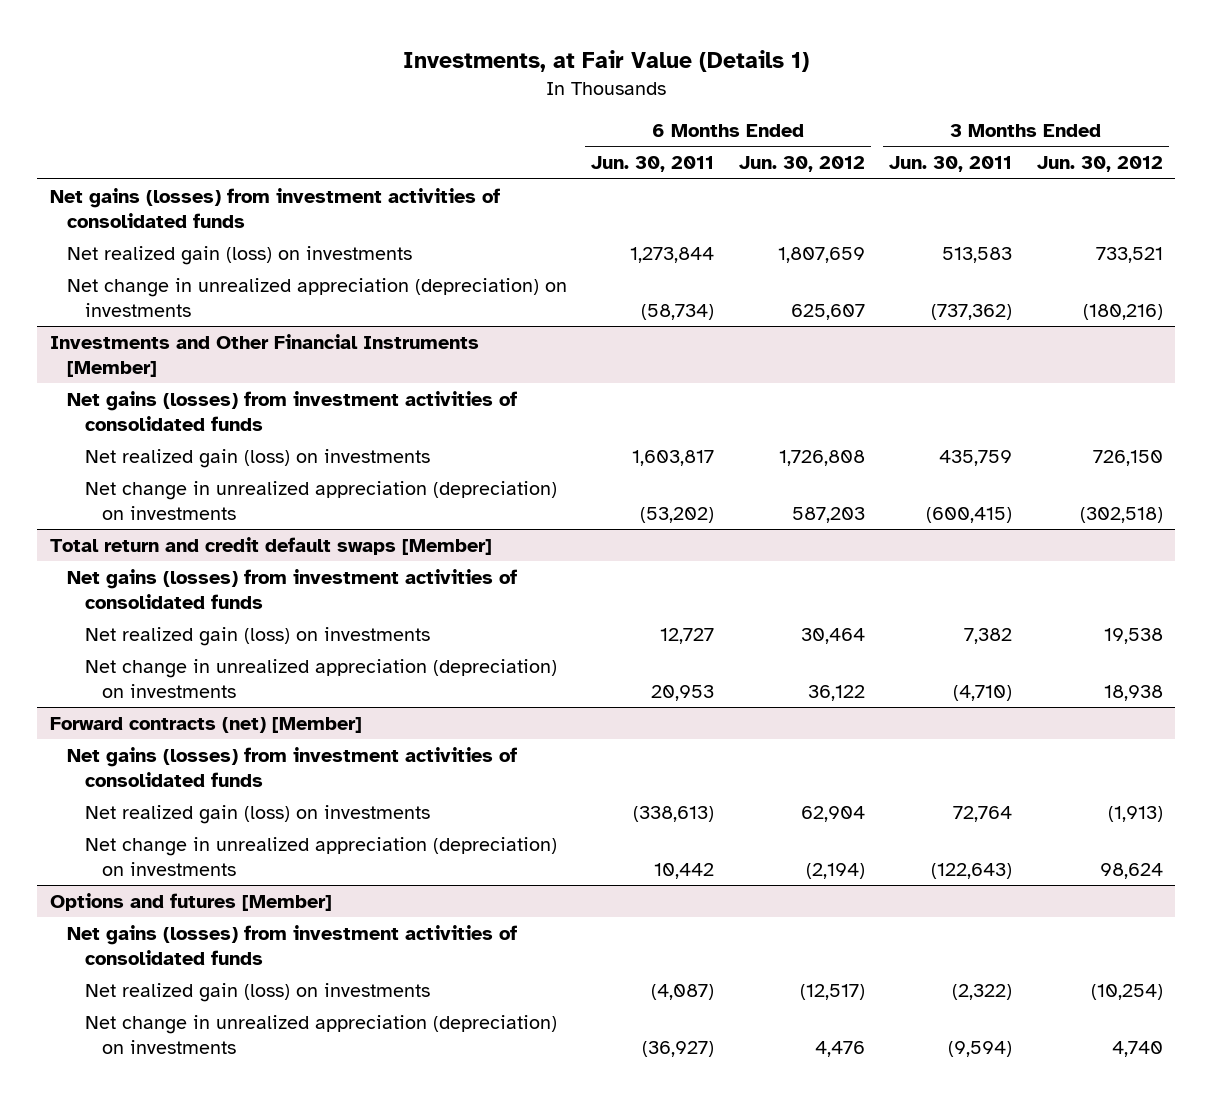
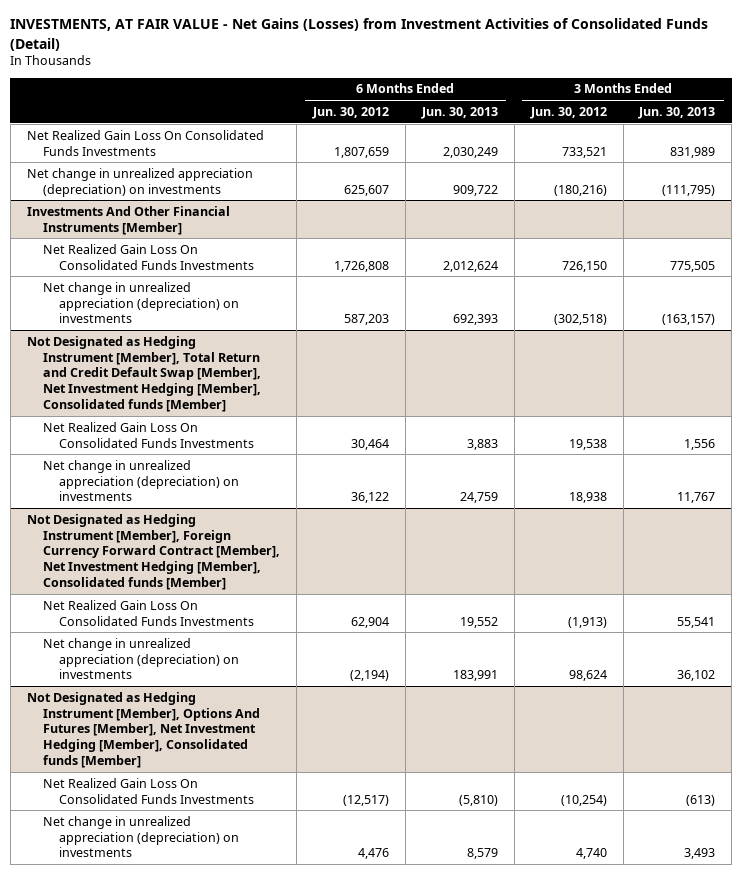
- Investments, at Fair Value (Details 1)
+ INVESTMENTS, AT FAIR VALUE - Net Gains (Losses) from Investment Activities of Consolidated Funds (Detail)
- | 6 Months Ended Jun. 30, 2011 | 6 Months Ended Jun. 30, 2012 | 3 Months Ended Jun. 30, 2011 | 3 Months Ended Jun. 30, 2012
+ | 6 Months Ended Jun. 30, 2012 | 6 Months Ended Jun. 30, 2013 | 3 Months Ended Jun. 30, 2012 | 3 Months Ended Jun. 30, 2013
- Net gains (losses) from investment activities of consolidated funds
- Net realized gain (loss) on investments | 1,273,844 | 1,807,659 | 513,583 | 733,521
+ Net Realized Gain Loss On Consolidated Funds Investments | 1,807,659 | 2,030,249 | 733,521 | 831,989
- Investments and Other Financial Instruments [Member]
- Net gains (losses) from investment activities of consolidated funds
- Net realized gain (loss) on investments | 1,603,817 | 1,726,808 | 435,759 | 726,150
+ Investments And Other Financial Instruments [Member]
+ Net Realized Gain Loss On Consolidated Funds Investments | 1,726,808 | 2,012,624 | 726,150 | 775,505
- Total return and credit default swaps [Member]
- Net gains (losses) from investment activities of consolidated funds
- Net realized gain (loss) on investments | 12,727 | 30,464 | 7,382 | 19,538
+ Not Designated as Hedging Instrument [Member], Total Return and Credit Default Swap [Member], Net Investment Hedging [Member], Consolidated funds [Member]
+ Net Realized Gain Loss On Consolidated Funds Investments | 30,464 | 3,883 | 19,538 | 1,556
- Forward contracts (net) [Member]
- Net gains (losses) from investment activities of consolidated funds
- Net realized gain (loss) on investments | (338,613) | 62,904 | 72,764 | (1,913)
+ Not Designated as Hedging Instrument [Member], Foreign Currency Forward Contract [Member], Net Investment Hedging [Member], Consolidated funds [Member]
+ Net Realized Gain Loss On Consolidated Funds Investments | 62,904 | 19,552 | (1,913) | 55,541
- Options and futures [Member]
- Net gains (losses) from investment activities of consolidated funds
- Net realized gain (loss) on investments | (4,087) | (12,517) | (2,322) | (10,254)
+ Not Designated as Hedging Instrument [Member], Options And Futures [Member], Net Investment Hedging [Member], Consolidated funds [Member]
+ Net Realized Gain Loss On Consolidated Funds Investments | (12,517) | (5,810) | (10,254) | (613)

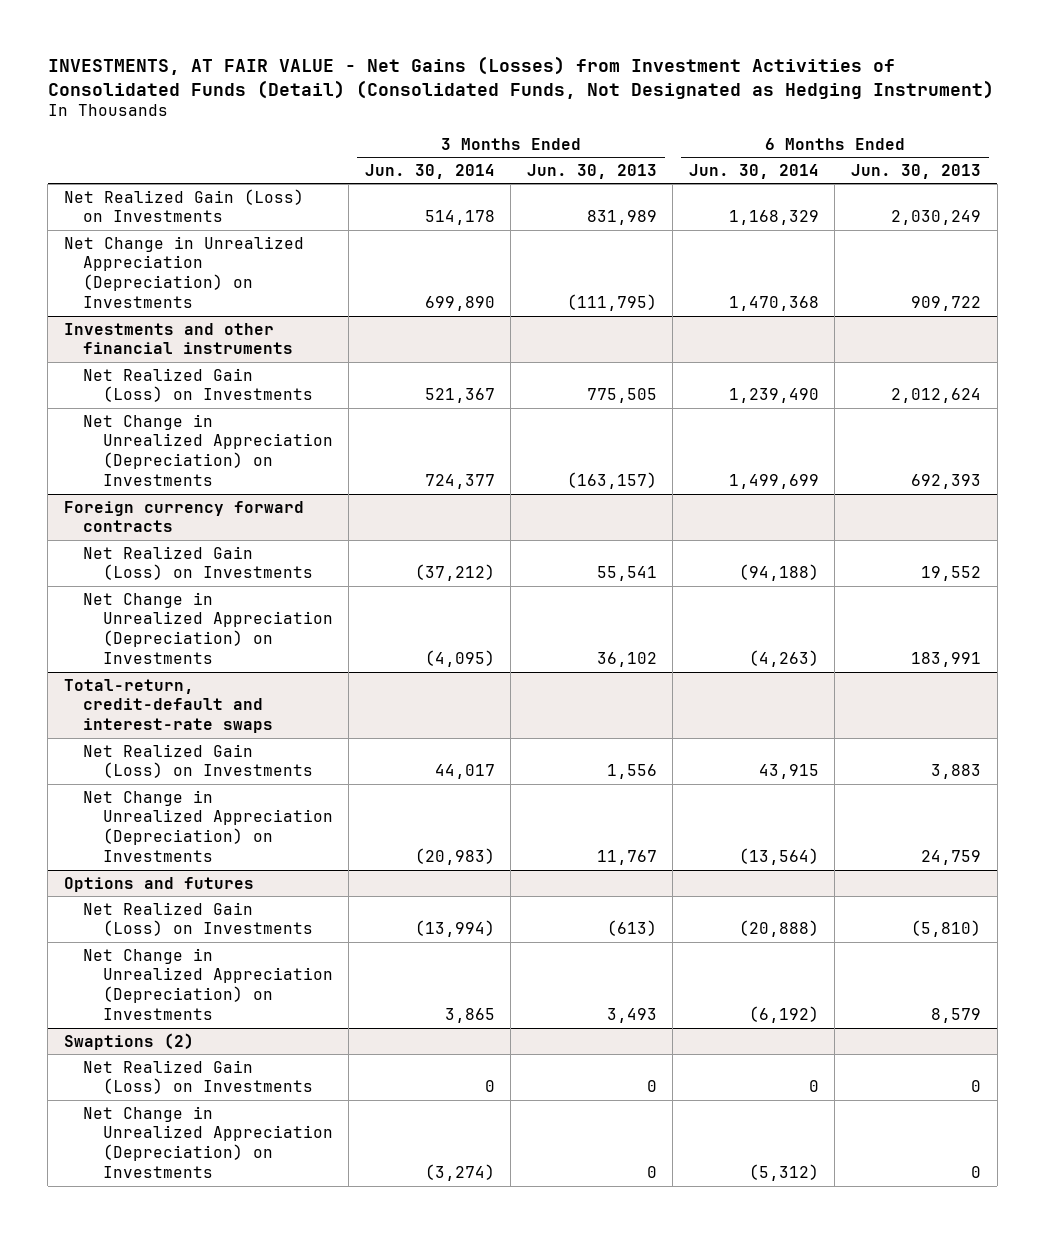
- INVESTMENTS, AT FAIR VALUE - Net Gains (Losses) from Investment Activities of Consolidated Funds (Detail)
+ INVESTMENTS, AT FAIR VALUE - Net Gains (Losses) from Investment Activities of Consolidated Funds (Detail) (Consolidated Funds, Not Designated as Hedging Instrument)
- | 6 Months Ended Jun. 30, 2012 | 6 Months Ended Jun. 30, 2013 | 3 Months Ended Jun. 30, 2012 | 3 Months Ended Jun. 30, 2013
+ | 3 Months Ended Jun. 30, 2014 | 3 Months Ended Jun. 30, 2013 | 6 Months Ended Jun. 30, 2014 | 6 Months Ended Jun. 30, 2013
- Net Realized Gain Loss On Consolidated Funds Investments | 1,807,659 | 2,030,249 | 733,521 | 831,989
- Net change in unrealized appreciation (depreciation) on investments | 625,607 | 909,722 | (180,216) | (111,795)
- Investments And Other Financial Instruments [Member]
- Net Realized Gain Loss On Consolidated Funds Investments | 1,726,808 | 2,012,624 | 726,150 | 775,505
- Net change in unrealized appreciation (depreciation) on investments | 587,203 | 692,393 | (302,518) | (163,157)
- Not Designated as Hedging Instrument [Member], Total Return and Credit Default Swap [Member], Net Investment Hedging [Member], Consolidated funds [Member]
- Net Realized Gain Loss On Consolidated Funds Investments | 30,464 | 3,883 | 19,538 | 1,556
- Net change in unrealized appreciation (depreciation) on investments | 36,122 | 24,759 | 18,938 | 11,767
- Not Designated as Hedging Instrument [Member], Foreign Currency Forward Contract [Member], Net Investment Hedging [Member], Consolidated funds [Member]
- Net Realized Gain Loss On Consolidated Funds Investments | 62,904 | 19,552 | (1,913) | 55,541
- Net change in unrealized appreciation (depreciation) on investments | (2,194) | 183,991 | 98,624 | 36,102
- Not Designated as Hedging Instrument [Member], Options And Futures [Member], Net Investment Hedging [Member], Consolidated funds [Member]
- Net Realized Gain Loss On Consolidated Funds Investments | (12,517) | (5,810) | (10,254) | (613)
- Net change in unrealized appreciation (depreciation) on investments | 4,476 | 8,579 | 4,740 | 3,493
+ Net Realized Gain (Loss) on Investments | 514,178 | 831,989 | 1,168,329 | 2,030,249
+ Net Change in Unrealized Appreciation (Depreciation) on Investments | 699,890 | (111,795) | 1,470,368 | 909,722
+ Investments and other financial instruments
+ Net Realized Gain (Loss) on Investments | 521,367 | 775,505 | 1,239,490 | 2,012,624
+ Net Change in Unrealized Appreciation (Depreciation) on Investments | 724,377 | (163,157) | 1,499,699 | 692,393
+ Foreign currency forward contracts
+ Net Realized Gain (Loss) on Investments | (37,212) | 55,541 | (94,188) | 19,552
+ Net Change in Unrealized Appreciation (Depreciation) on Investments | (4,095) | 36,102 | (4,263) | 183,991
+ Total-return, credit-default and interest-rate swaps
+ Net Realized Gain (Loss) on Investments | 44,017 | 1,556 | 43,915 | 3,883
+ Net Change in Unrealized Appreciation (Depreciation) on Investments | (20,983) | 11,767 | (13,564) | 24,759
+ Options and futures
+ Net Realized Gain (Loss) on Investments | (13,994) | (613) | (20,888) | (5,810)
+ Net Change in Unrealized Appreciation (Depreciation) on Investments | 3,865 | 3,493 | (6,192) | 8,579
+ Swaptions (2)
+ Net Realized Gain (Loss) on Investments | 0 | 0 | 0 | 0
+ Net Change in Unrealized Appreciation (Depreciation) on Investments | (3,274) | 0 | (5,312) | 0

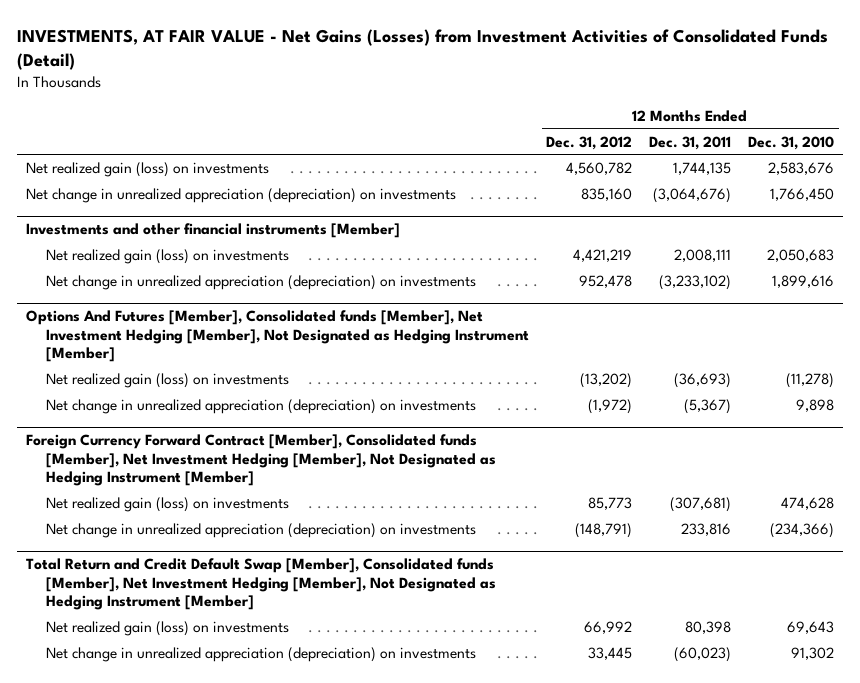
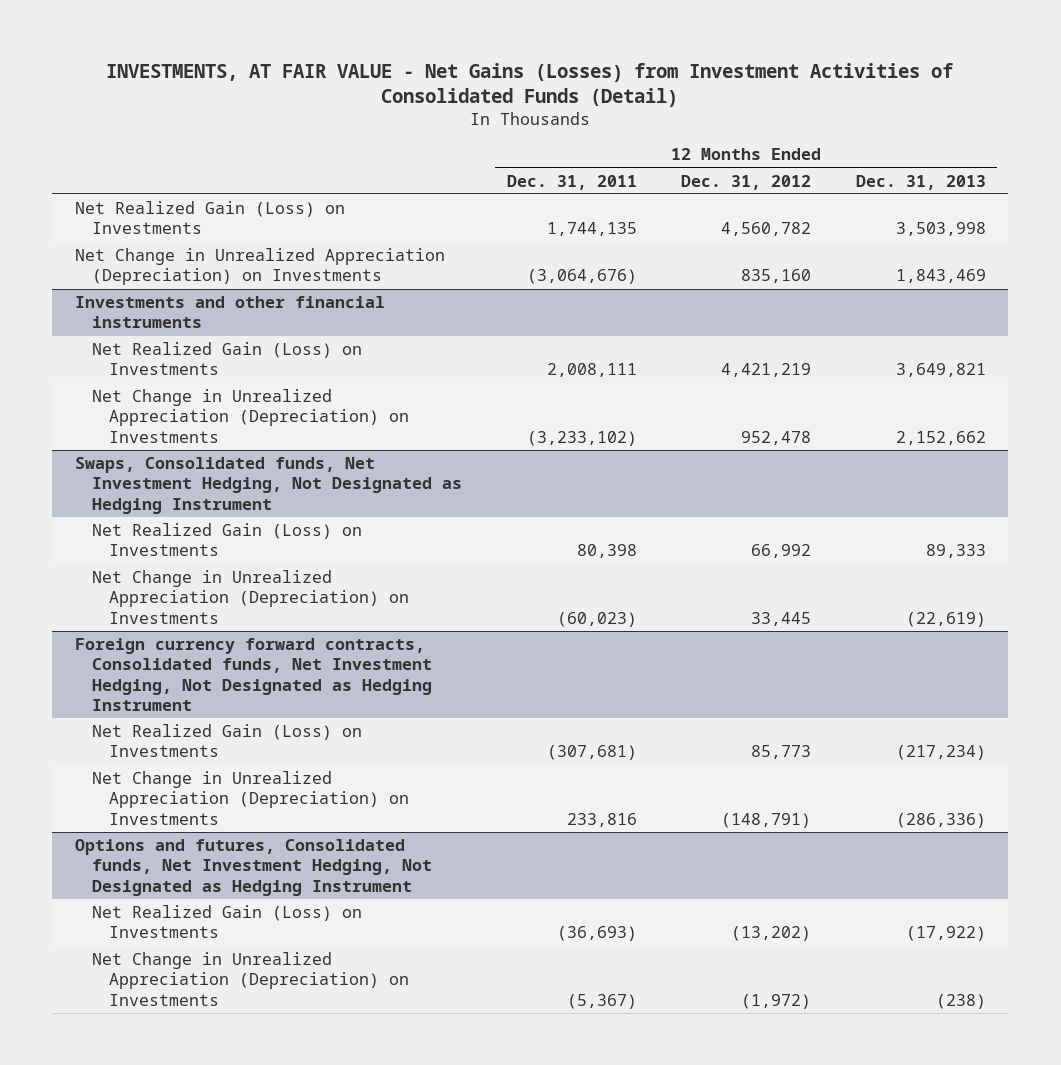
- | 12 Months Ended Dec. 31, 2012 | 12 Months Ended Dec. 31, 2011 | 12 Months Ended Dec. 31, 2010
+ | 12 Months Ended Dec. 31, 2011 | 12 Months Ended Dec. 31, 2012 | 12 Months Ended Dec. 31, 2013
- Net realized gain (loss) on investments | 4,560,782 | 1,744,135 | 2,583,676
- Net change in unrealized appreciation (depreciation) on investments | 835,160 | (3,064,676) | 1,766,450
- Investments and other financial instruments [Member]
- Net realized gain (loss) on investments | 4,421,219 | 2,008,111 | 2,050,683
- Net change in unrealized appreciation (depreciation) on investments | 952,478 | (3,233,102) | 1,899,616
- Options And Futures [Member], Consolidated funds [Member], Net Investment Hedging [Member], Not Designated as Hedging Instrument [Member]
- Net realized gain (loss) on investments | (13,202) | (36,693) | (11,278)
- Net change in unrealized appreciation (depreciation) on investments | (1,972) | (5,367) | 9,898
- Foreign Currency Forward Contract [Member], Consolidated funds [Member], Net Investment Hedging [Member], Not Designated as Hedging Instrument [Member]
- Net realized gain (loss) on investments | 85,773 | (307,681) | 474,628
- Net change in unrealized appreciation (depreciation) on investments | (148,791) | 233,816 | (234,366)
- Total Return and Credit Default Swap [Member], Consolidated funds [Member], Net Investment Hedging [Member], Not Designated as Hedging Instrument [Member]
- Net realized gain (loss) on investments | 66,992 | 80,398 | 69,643
- Net change in unrealized appreciation (depreciation) on investments | 33,445 | (60,023) | 91,302
+ Net Realized Gain (Loss) on Investments | 1,744,135 | 4,560,782 | 3,503,998
+ Net Change in Unrealized Appreciation (Depreciation) on Investments | (3,064,676) | 835,160 | 1,843,469
+ Investments and other financial instruments
+ Net Realized Gain (Loss) on Investments | 2,008,111 | 4,421,219 | 3,649,821
+ Net Change in Unrealized Appreciation (Depreciation) on Investments | (3,233,102) | 952,478 | 2,152,662
+ Swaps, Consolidated funds, Net Investment Hedging, Not Designated as Hedging Instrument
+ Net Realized Gain (Loss) on Investments | 80,398 | 66,992 | 89,333
+ Net Change in Unrealized Appreciation (Depreciation) on Investments | (60,023) | 33,445 | (22,619)
+ Foreign currency forward contracts, Consolidated funds, Net Investment Hedging, Not Designated as Hedging Instrument
+ Net Realized Gain (Loss) on Investments | (307,681) | 85,773 | (217,234)
+ Net Change in Unrealized Appreciation (Depreciation) on Investments | 233,816 | (148,791) | (286,336)
+ Options and futures, Consolidated funds, Net Investment Hedging, Not Designated as Hedging Instrument
+ Net Realized Gain (Loss) on Investments | (36,693) | (13,202) | (17,922)
+ Net Change in Unrealized Appreciation (Depreciation) on Investments | (5,367) | (1,972) | (238)

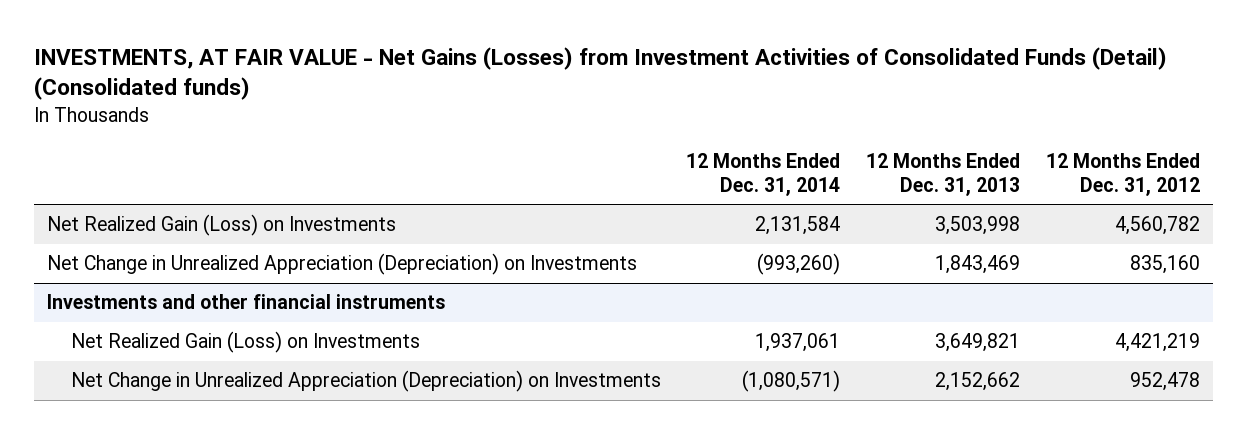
- INVESTMENTS, AT FAIR VALUE - Net Gains (Losses) from Investment Activities of Consolidated Funds (Detail)
+ INVESTMENTS, AT FAIR VALUE - Net Gains (Losses) from Investment Activities of Consolidated Funds (Detail) (Consolidated funds)
- | 12 Months Ended Dec. 31, 2011 | 12 Months Ended Dec. 31, 2012 | 12 Months Ended Dec. 31, 2013
+ | 12 Months Ended Dec. 31, 2014 | 12 Months Ended Dec. 31, 2013 | 12 Months Ended Dec. 31, 2012
- Swaps, Consolidated funds, Net Investment Hedging, Not Designated as Hedging Instrument
- Net Realized Gain (Loss) on Investments | 80,398 | 66,992 | 89,333
- Net Change in Unrealized Appreciation (Depreciation) on Investments | (60,023) | 33,445 | (22,619)
- Foreign currency forward contracts, Consolidated funds, Net Investment Hedging, Not Designated as Hedging Instrument
- Net Realized Gain (Loss) on Investments | (307,681) | 85,773 | (217,234)
- Net Change in Unrealized Appreciation (Depreciation) on Investments | 233,816 | (148,791) | (286,336)
- Options and futures, Consolidated funds, Net Investment Hedging, Not Designated as Hedging Instrument
- Net Realized Gain (Loss) on Investments | (36,693) | (13,202) | (17,922)
- Net Change in Unrealized Appreciation (Depreciation) on Investments | (5,367) | (1,972) | (238)

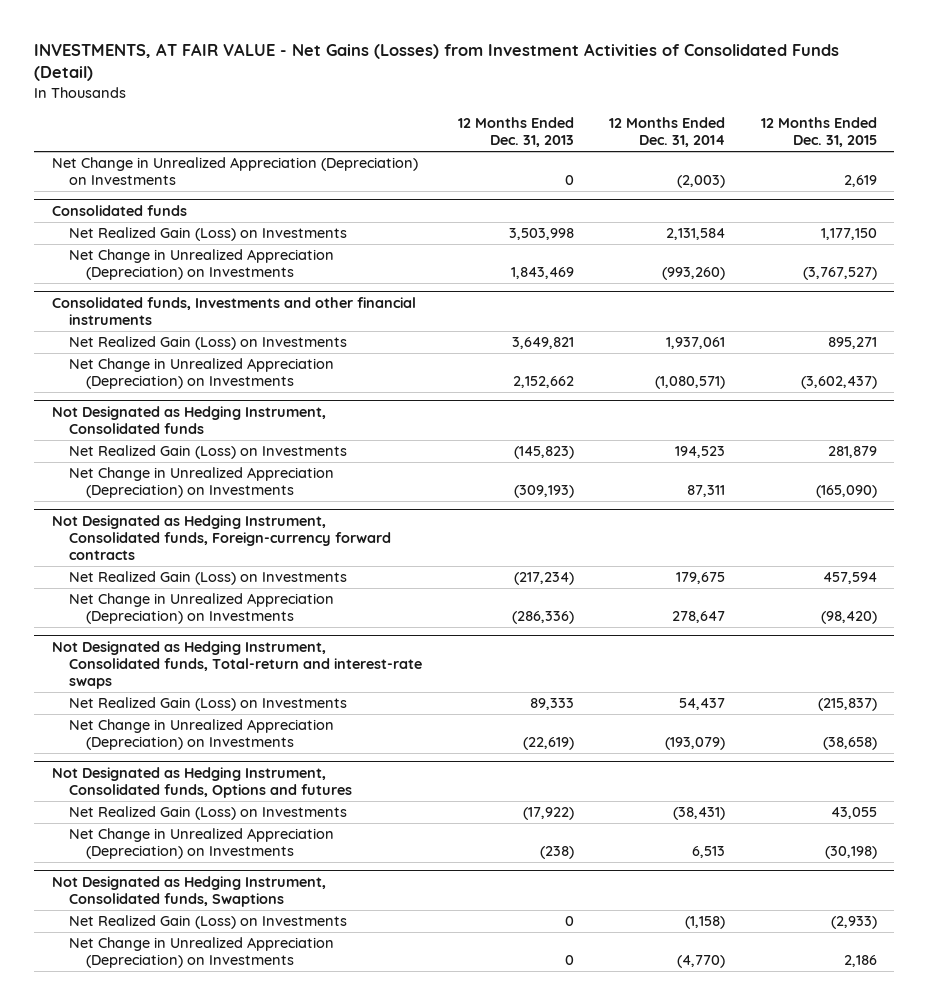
- INVESTMENTS, AT FAIR VALUE - Net Gains (Losses) from Investment Activities of Consolidated Funds (Detail) (Consolidated funds)
+ INVESTMENTS, AT FAIR VALUE - Net Gains (Losses) from Investment Activities of Consolidated Funds (Detail)
- | 12 Months Ended Dec. 31, 2014 | 12 Months Ended Dec. 31, 2013 | 12 Months Ended Dec. 31, 2012
+ | 12 Months Ended Dec. 31, 2013 | 12 Months Ended Dec. 31, 2014 | 12 Months Ended Dec. 31, 2015
+ Net Change in Unrealized Appreciation (Depreciation) on Investments | 0 | (2,003) | 2,619
+ Consolidated funds
- Investments and other financial instruments
+ Consolidated funds, Investments and other financial instruments
+ Not Designated as Hedging Instrument, Consolidated funds
+ Net Realized Gain (Loss) on Investments | (145,823) | 194,523 | 281,879
+ Net Change in Unrealized Appreciation (Depreciation) on Investments | (309,193) | 87,311 | (165,090)
+ Not Designated as Hedging Instrument, Consolidated funds, Foreign-currency forward contracts
+ Net Realized Gain (Loss) on Investments | (217,234) | 179,675 | 457,594
+ Net Change in Unrealized Appreciation (Depreciation) on Investments | (286,336) | 278,647 | (98,420)
+ Not Designated as Hedging Instrument, Consolidated funds, Total-return and interest-rate swaps
+ Net Realized Gain (Loss) on Investments | 89,333 | 54,437 | (215,837)
+ Net Change in Unrealized Appreciation (Depreciation) on Investments | (22,619) | (193,079) | (38,658)
+ Not Designated as Hedging Instrument, Consolidated funds, Options and futures
+ Net Realized Gain (Loss) on Investments | (17,922) | (38,431) | 43,055
+ Net Change in Unrealized Appreciation (Depreciation) on Investments | (238) | 6,513 | (30,198)
+ Not Designated as Hedging Instrument, Consolidated funds, Swaptions
+ Net Realized Gain (Loss) on Investments | 0 | (1,158) | (2,933)
+ Net Change in Unrealized Appreciation (Depreciation) on Investments | 0 | (4,770) | 2,186

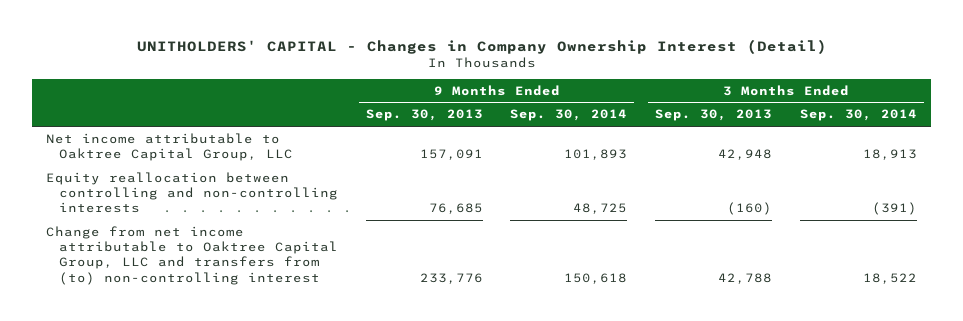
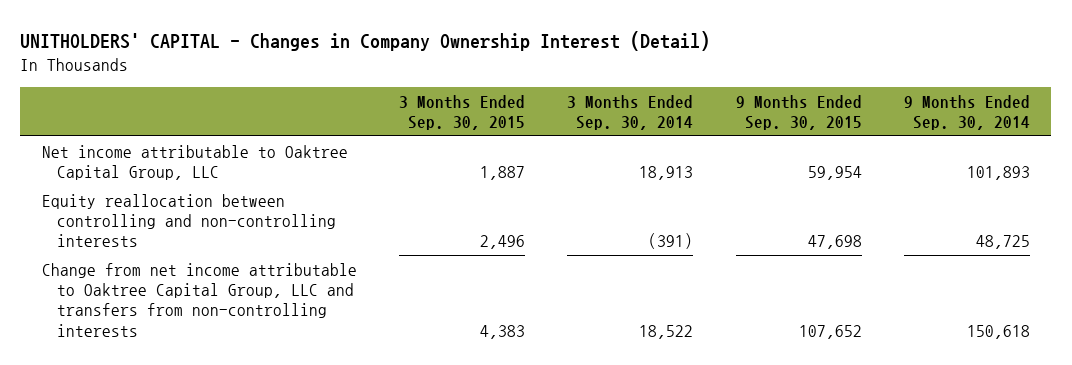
- | 9 Months Ended Sep. 30, 2013 | 9 Months Ended Sep. 30, 2014 | 3 Months Ended Sep. 30, 2013 | 3 Months Ended Sep. 30, 2014
+ | 3 Months Ended Sep. 30, 2015 | 3 Months Ended Sep. 30, 2014 | 9 Months Ended Sep. 30, 2015 | 9 Months Ended Sep. 30, 2014
- Change from net income attributable to Oaktree Capital Group, LLC and transfers from (to) non-controlling interest | 233,776 | 150,618 | 42,788 | 18,522
+ Change from net income attributable to Oaktree Capital Group, LLC and transfers from non-controlling interests | 4,383 | 18,522 | 107,652 | 150,618

